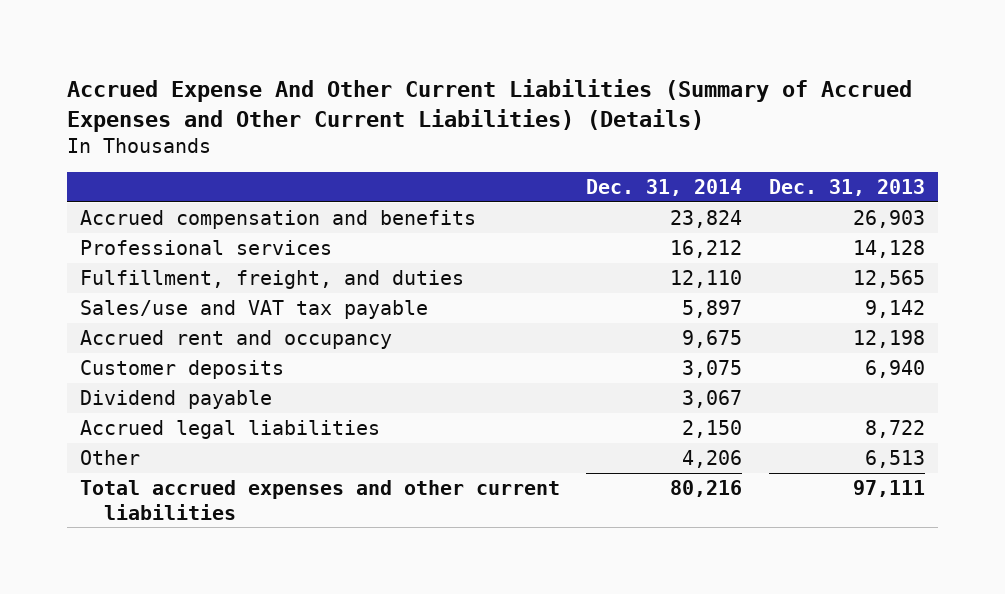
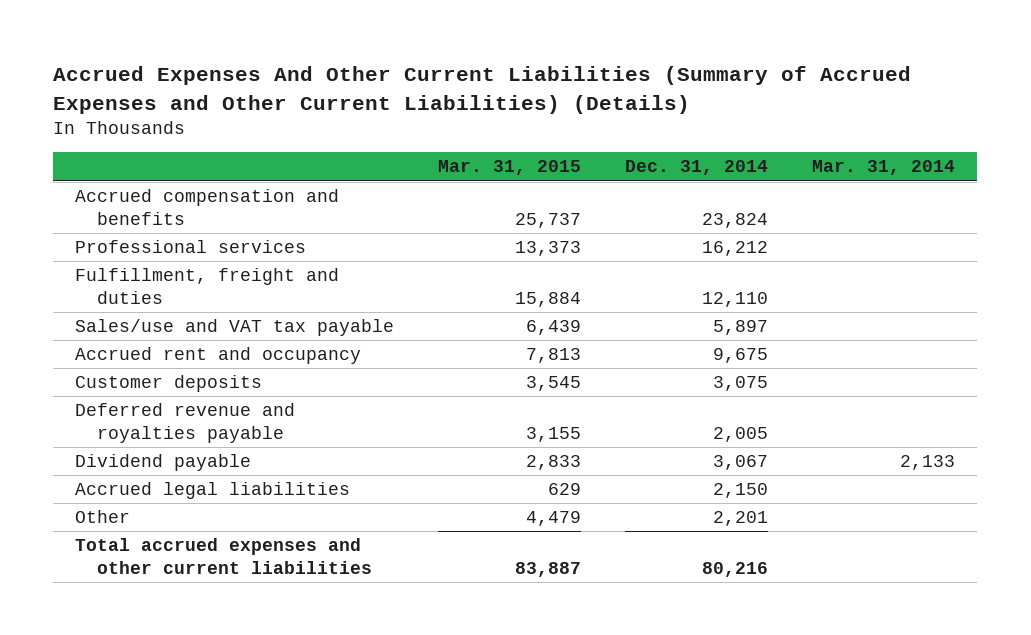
- Accrued Expense And Other Current Liabilities (Summary of Accrued Expenses and Other Current Liabilities) (Details)
+ Accrued Expenses And Other Current Liabilities (Summary of Accrued Expenses and Other Current Liabilities) (Details)
- | Dec. 31, 2014 | Dec. 31, 2013
+ | Mar. 31, 2015 | Dec. 31, 2014 | Mar. 31, 2014
- Fulfillment, freight, and duties | 12,110 | 12,565
+ Fulfillment, freight and duties | 15,884 | 12,110 |
+ Deferred revenue and royalties payable | 3,155 | 2,005 |
- Other | 4,206 | 6,513
+ Other | 4,479 | 2,201 |

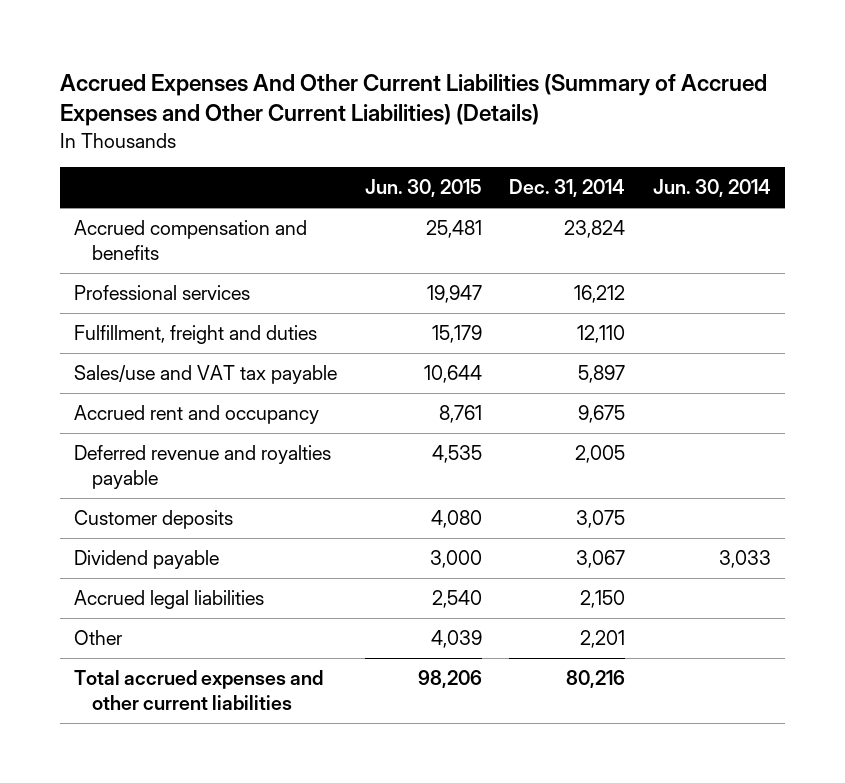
- | Mar. 31, 2015 | Dec. 31, 2014 | Mar. 31, 2014
+ | Jun. 30, 2015 | Dec. 31, 2014 | Jun. 30, 2014
moved down: Customer deposits | 4,080 | 3,075 |

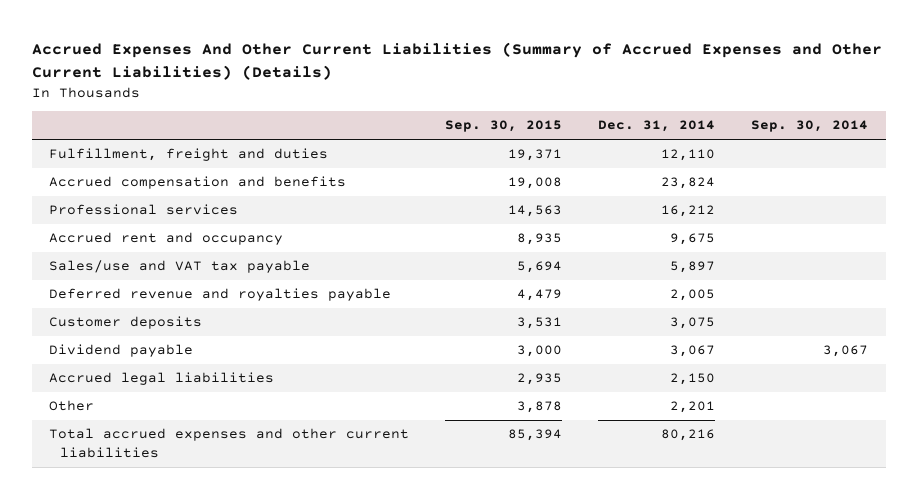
- | Jun. 30, 2015 | Dec. 31, 2014 | Jun. 30, 2014
+ | Sep. 30, 2015 | Dec. 31, 2014 | Sep. 30, 2014
moved up: Fulfillment, freight and duties | 19,371 | 12,110 |
moved down: Sales/use and VAT tax payable | 5,694 | 5,897 |

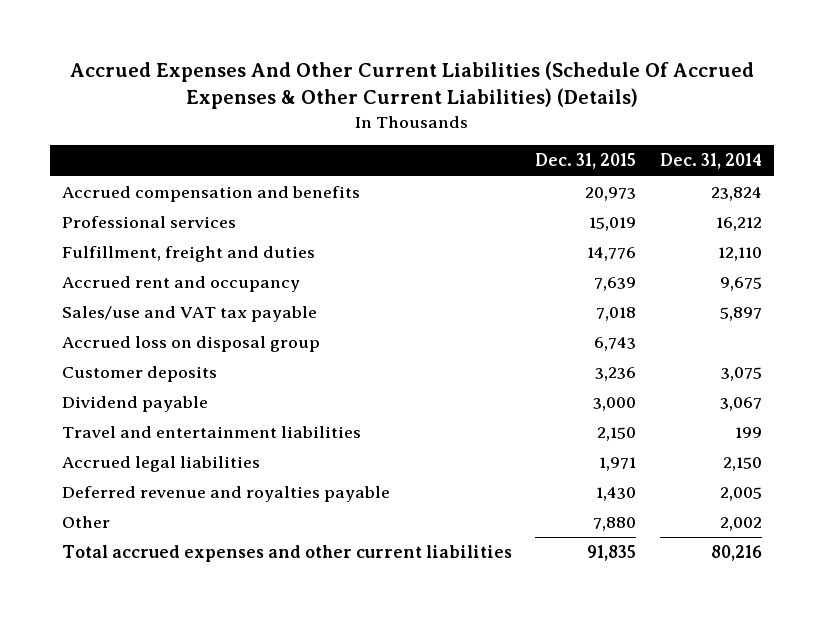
- Accrued Expenses And Other Current Liabilities (Summary of Accrued Expenses and Other Current Liabilities) (Details)
+ Accrued Expenses And Other Current Liabilities (Schedule Of Accrued Expenses & Other Current Liabilities) (Details)
- | Sep. 30, 2015 | Dec. 31, 2014 | Sep. 30, 2014
+ | Dec. 31, 2015 | Dec. 31, 2014
moved down: Fulfillment, freight and duties | 14,776 | 12,110
+ Accrued loss on disposal group | 6,743 |
+ Travel and entertainment liabilities | 2,150 | 199
- Other | 3,878 | 2,201 |
moved down: Deferred revenue and royalties payable | 1,430 | 2,005
+ Other | 7,880 | 2,002

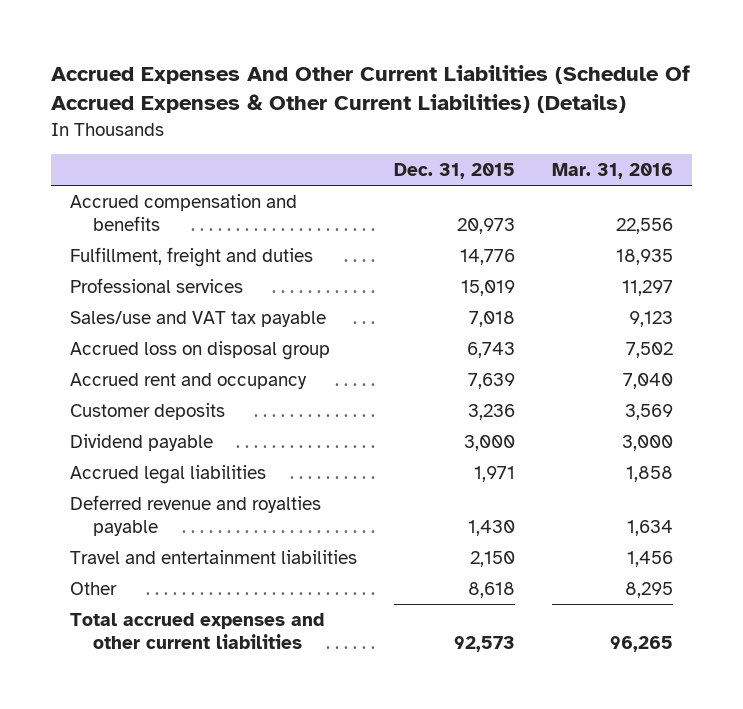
- | Dec. 31, 2015 | Dec. 31, 2014
+ | Dec. 31, 2015 | Mar. 31, 2016
moved down: Professional services | 15,019 | 11,297
moved down: Accrued rent and occupancy | 7,639 | 7,040
- Other | 7,880 | 2,002
- Total accrued expenses and other current liabilities | 91,835 | 80,216
moved down: Travel and entertainment liabilities | 2,150 | 1,456
+ Other | 8,618 | 8,295
+ Total accrued expenses and other current liabilities | 92,573 | 96,265

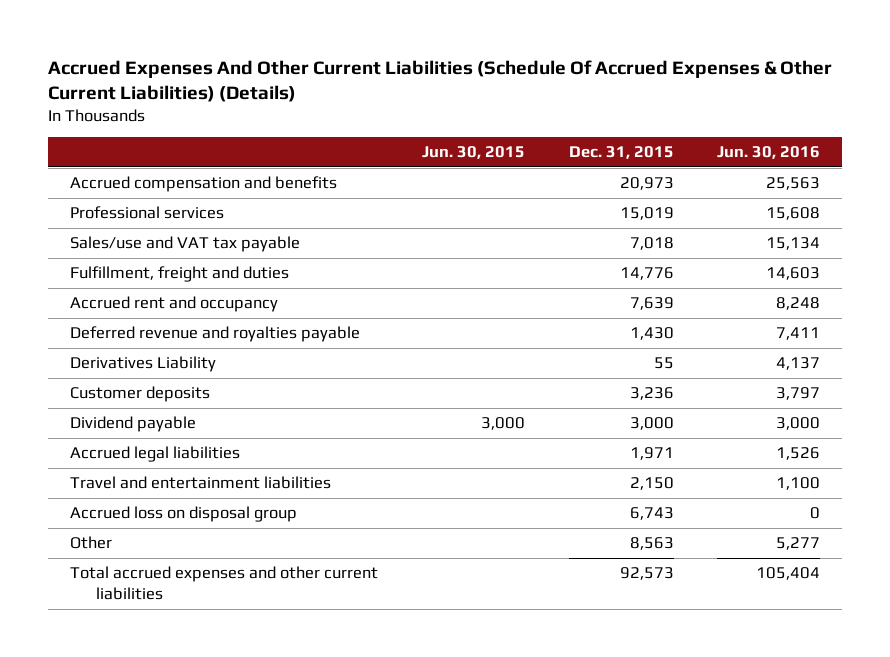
- | Dec. 31, 2015 | Mar. 31, 2016
+ | Jun. 30, 2015 | Dec. 31, 2015 | Jun. 30, 2016
moved down: Fulfillment, freight and duties | | 14,776 | 14,603
moved up: Deferred revenue and royalties payable | | 1,430 | 7,411
+ Derivatives Liability | | 55 | 4,137
- Other | 8,618 | 8,295
moved down: Accrued loss on disposal group | | 6,743 | 0
+ Other | | 8,563 | 5,277

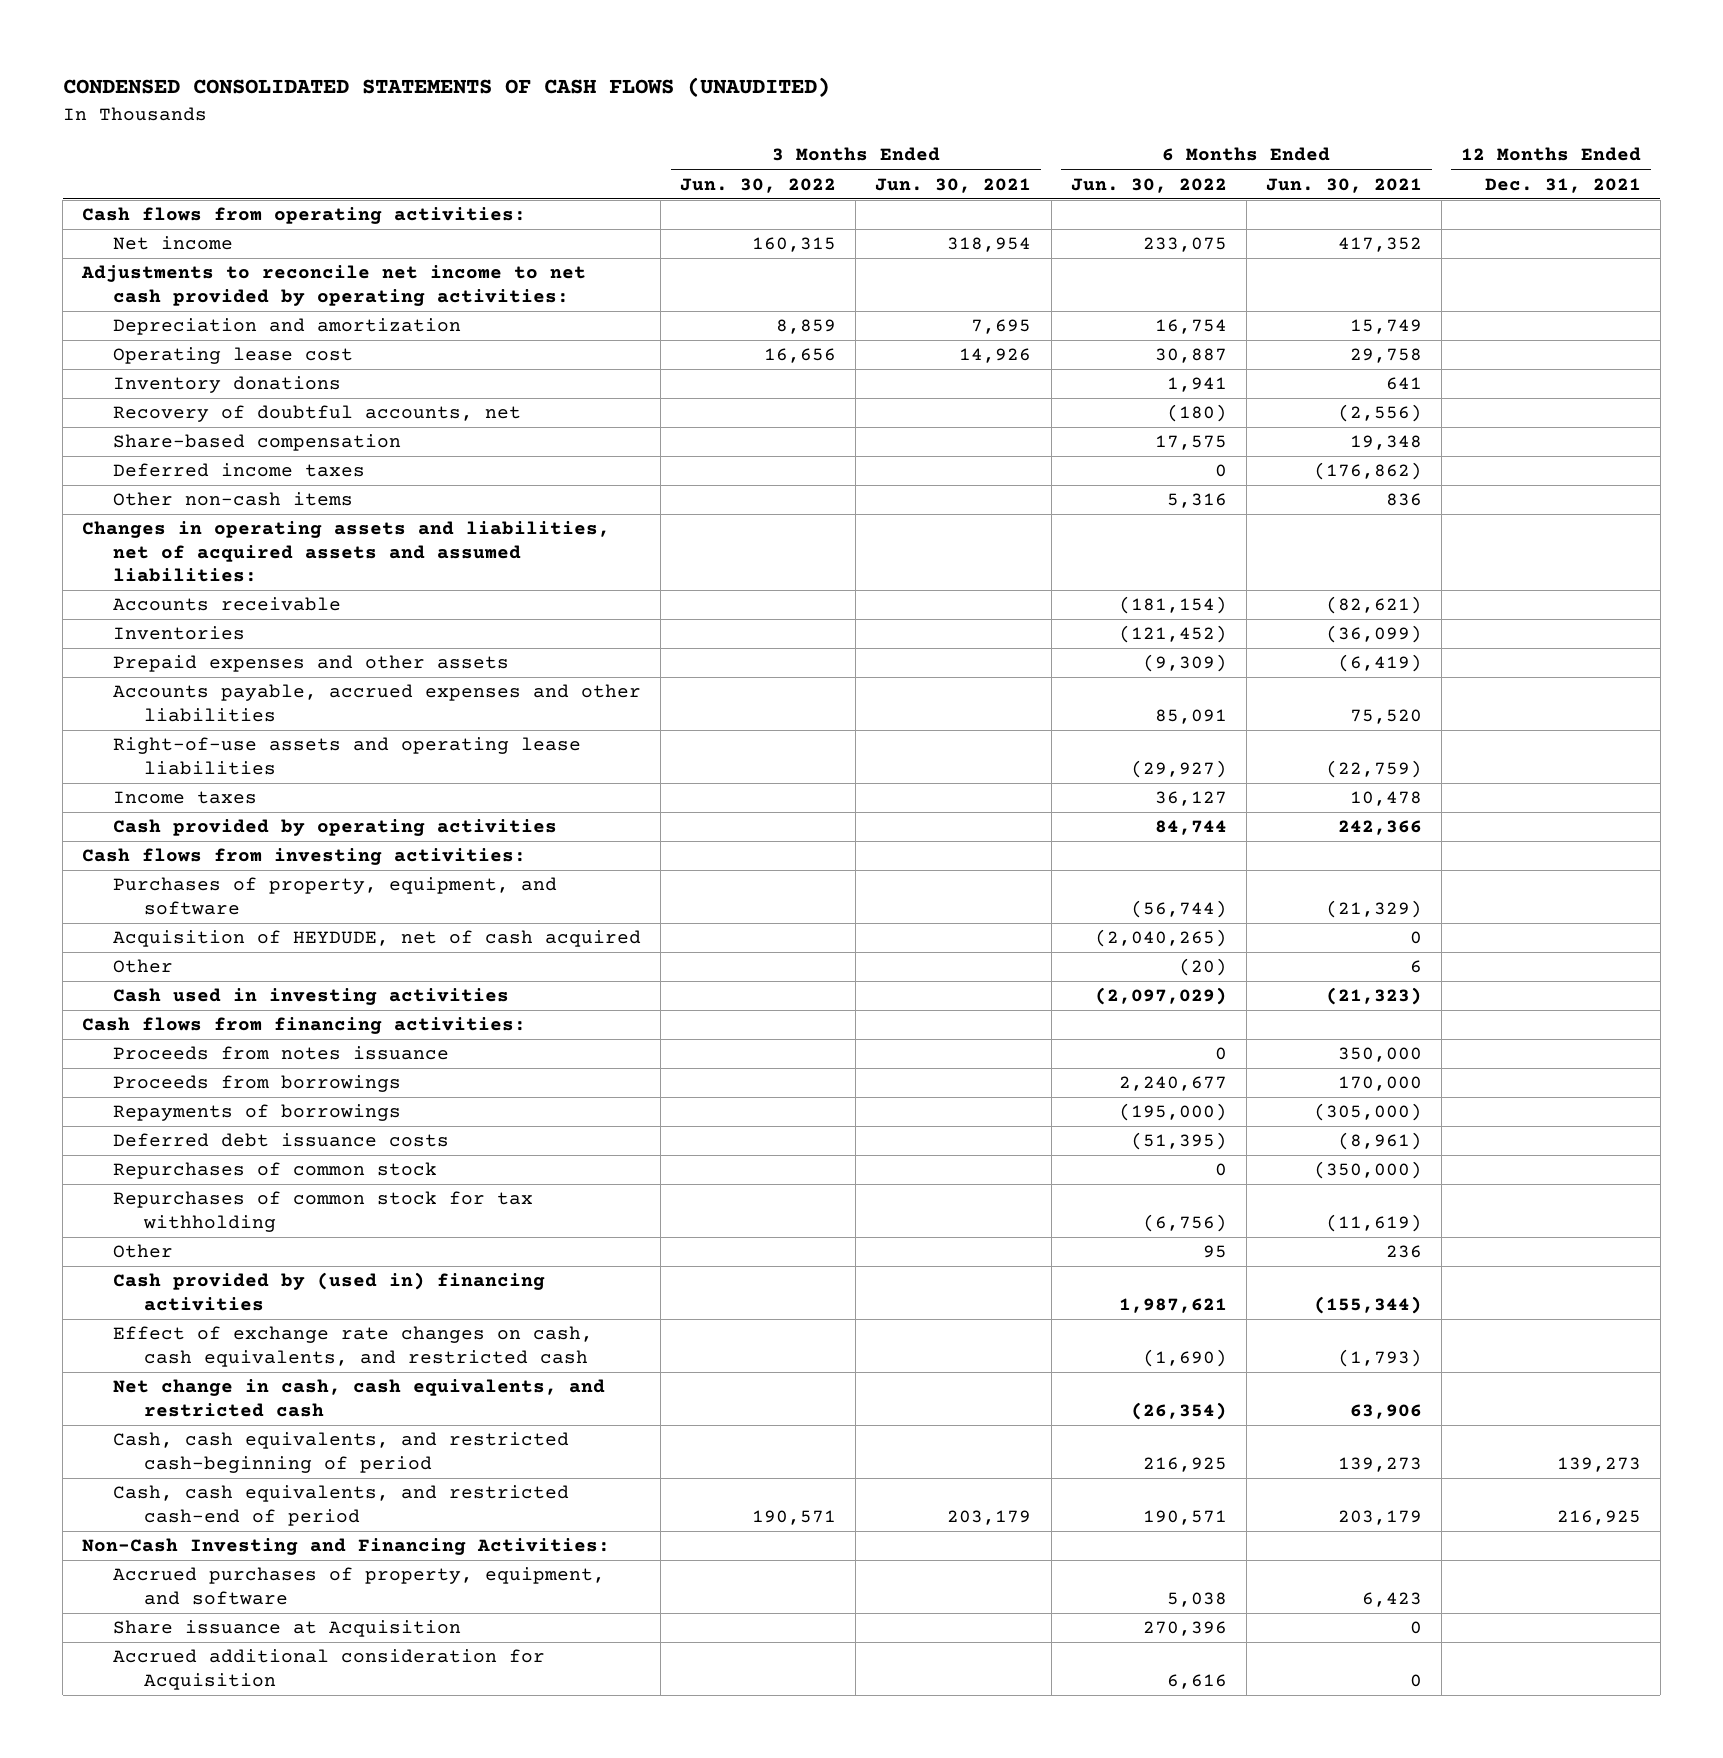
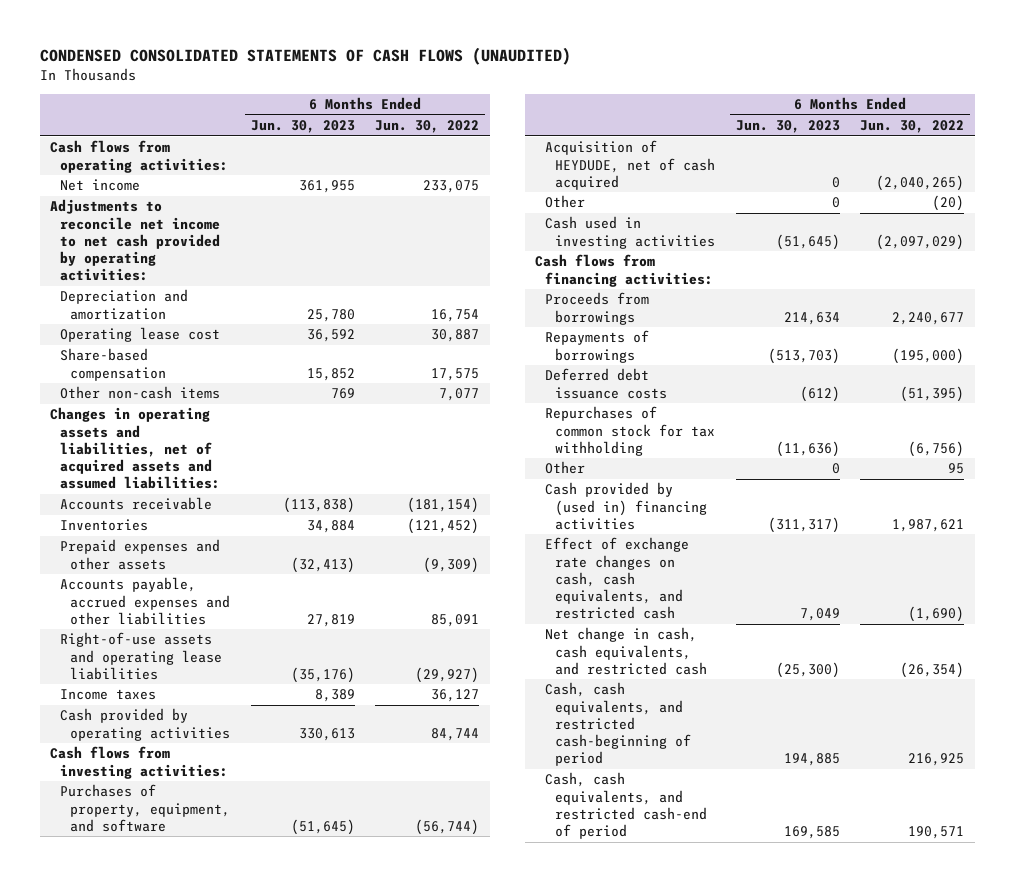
- | 3 Months Ended Jun. 30, 2022 | 3 Months Ended Jun. 30, 2021 | 6 Months Ended Jun. 30, 2022 | 6 Months Ended Jun. 30, 2021 | 12 Months Ended Dec. 31, 2021
+ | 6 Months Ended Jun. 30, 2023 | 6 Months Ended Jun. 30, 2022
- Inventory donations | | | 1,941 | 641 |
- Recovery of doubtful accounts, net | | | (180) | (2,556) |
- Deferred income taxes | | | 0 | (176,862) |
- Other non-cash items | | | 5,316 | 836 |
+ Other non-cash items | 769 | 7,077
- Proceeds from notes issuance | | | 0 | 350,000 |
- Repurchases of common stock | | | 0 | (350,000) |
- Non-Cash Investing and Financing Activities:
- Accrued purchases of property, equipment, and software | | | 5,038 | 6,423 |
- Share issuance at Acquisition | | | 270,396 | 0 |
- Accrued additional consideration for Acquisition | | | 6,616 | 0 |

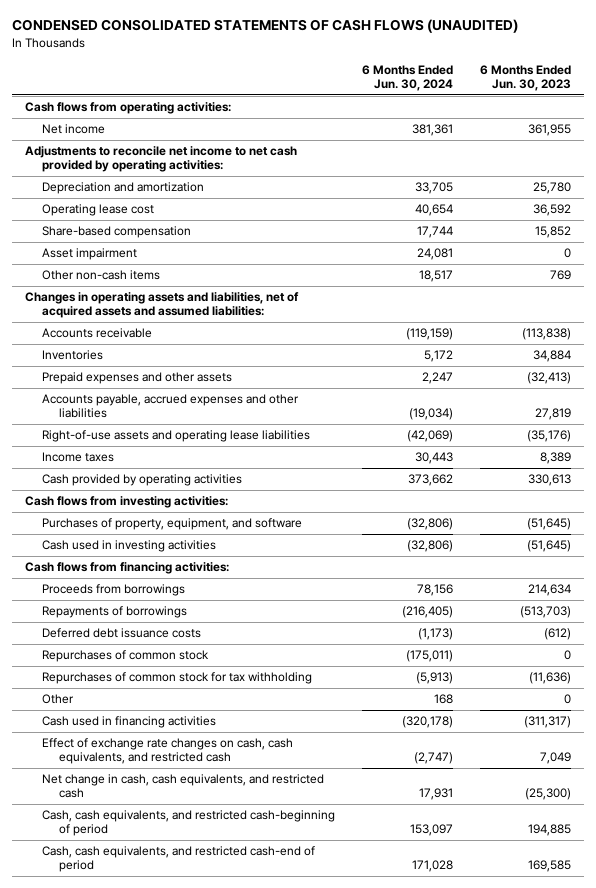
- | 6 Months Ended Jun. 30, 2023 | 6 Months Ended Jun. 30, 2022
+ | 6 Months Ended Jun. 30, 2024 | 6 Months Ended Jun. 30, 2023
+ Asset impairment | 24,081 | 0
- Acquisition of HEYDUDE, net of cash acquired | 0 | (2,040,265)
- Other | 0 | (20)
+ Repurchases of common stock | (175,011) | 0
- Cash provided by (used in) financing activities | (311,317) | 1,987,621
+ Cash used in financing activities | (320,178) | (311,317)

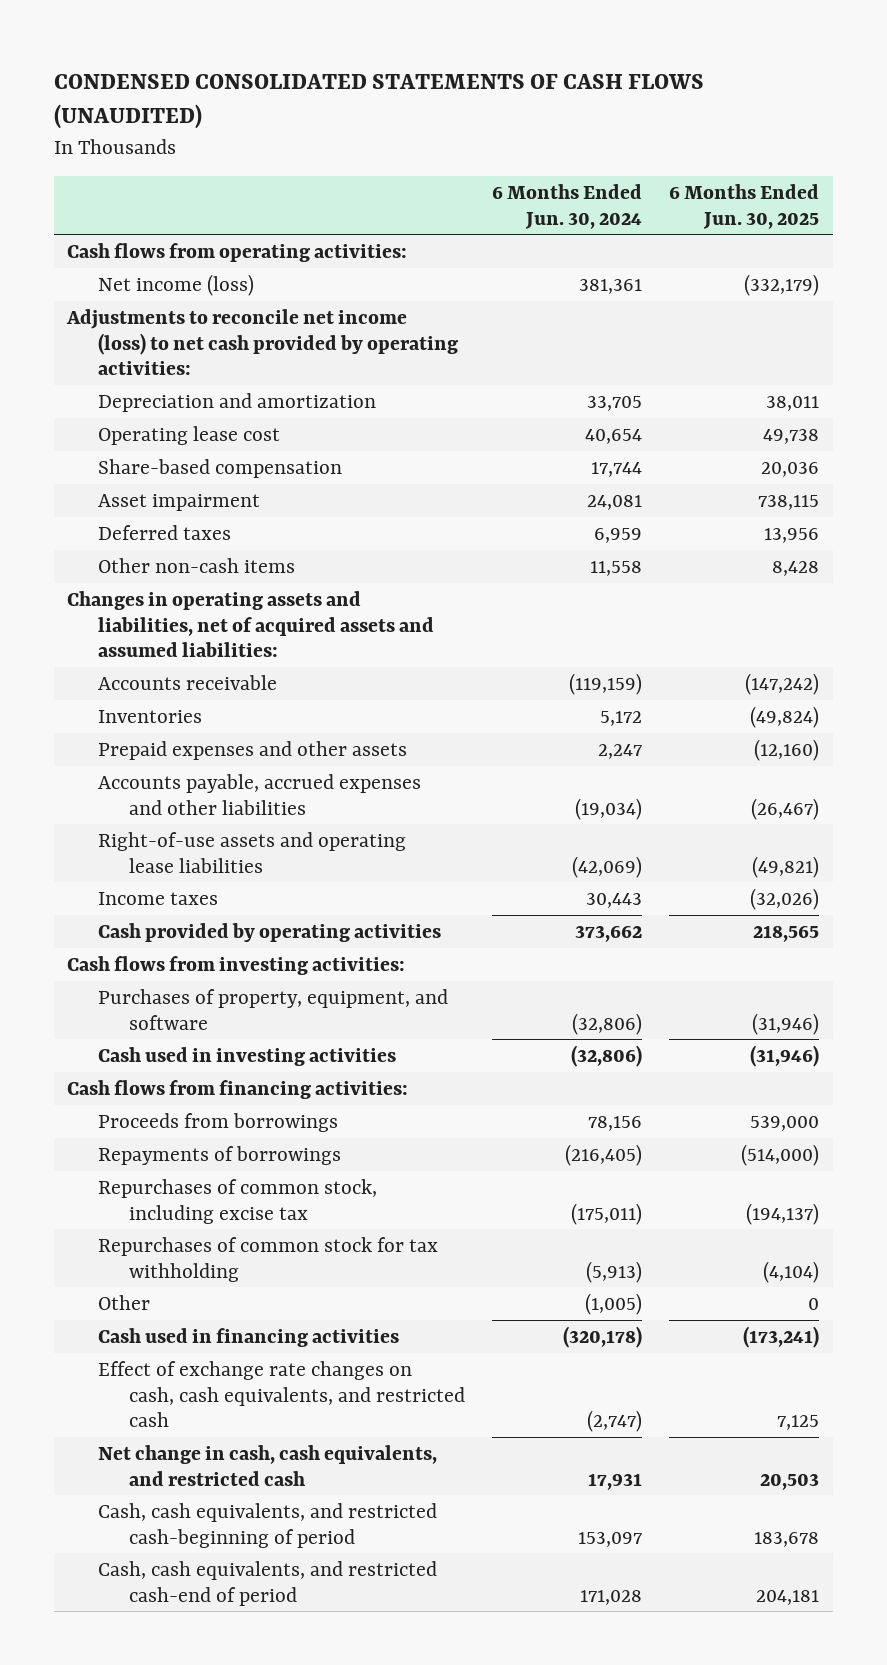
- | 6 Months Ended Jun. 30, 2024 | 6 Months Ended Jun. 30, 2023
+ | 6 Months Ended Jun. 30, 2024 | 6 Months Ended Jun. 30, 2025
- Net income | 381,361 | 361,955
- Adjustments to reconcile net income to net cash provided by operating activities:
+ Net income (loss) | 381,361 | (332,179)
+ Adjustments to reconcile net income (loss) to net cash provided by operating activities:
- Other non-cash items | 18,517 | 769
+ Deferred taxes | 6,959 | 13,956
+ Other non-cash items | 11,558 | 8,428
- Deferred debt issuance costs | (1,173) | (612)
- Repurchases of common stock | (175,011) | 0
+ Repurchases of common stock, including excise tax | (175,011) | (194,137)
- Other | 168 | 0
+ Other | (1,005) | 0

